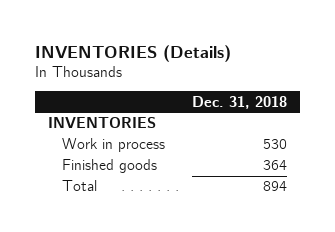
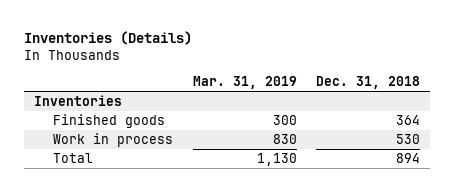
- INVENTORIES (Details)
+ Inventories (Details)
- | Dec. 31, 2018
+ | Mar. 31, 2019 | Dec. 31, 2018
- INVENTORIES
+ Inventories
moved down: Work in process | 830 | 530

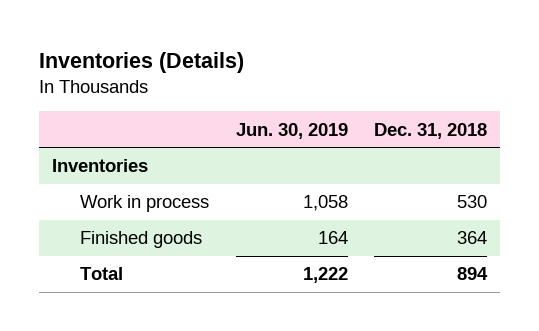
- | Mar. 31, 2019 | Dec. 31, 2018
+ | Jun. 30, 2019 | Dec. 31, 2018
moved down: Finished goods | 164 | 364

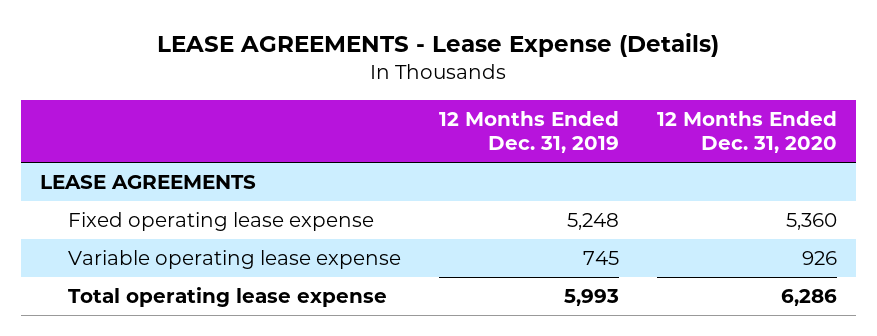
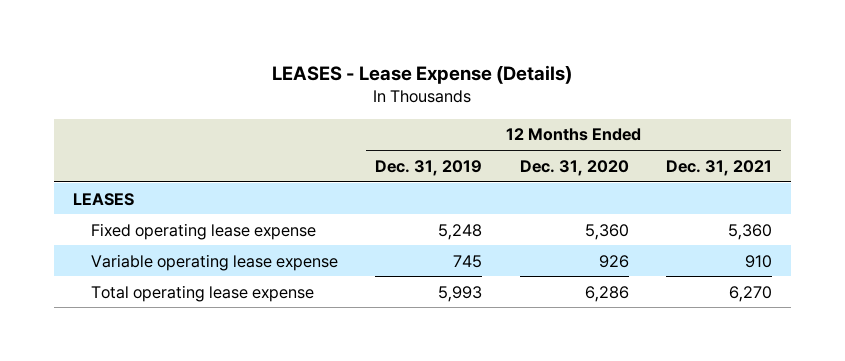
- LEASE AGREEMENTS - Lease Expense (Details)
+ LEASES - Lease Expense (Details)
- | 12 Months Ended Dec. 31, 2019 | 12 Months Ended Dec. 31, 2020
+ | 12 Months Ended Dec. 31, 2019 | 12 Months Ended Dec. 31, 2020 | 12 Months Ended Dec. 31, 2021
- LEASE AGREEMENTS
+ LEASES

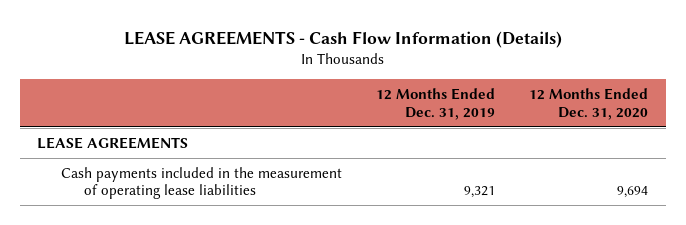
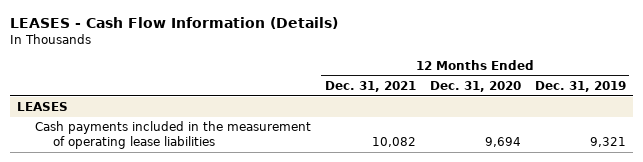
- LEASE AGREEMENTS - Cash Flow Information (Details)
+ LEASES - Cash Flow Information (Details)
- | 12 Months Ended Dec. 31, 2019 | 12 Months Ended Dec. 31, 2020
+ | 12 Months Ended Dec. 31, 2021 | 12 Months Ended Dec. 31, 2020 | 12 Months Ended Dec. 31, 2019
- LEASE AGREEMENTS
+ LEASES

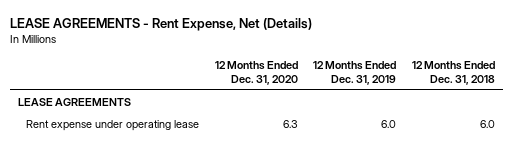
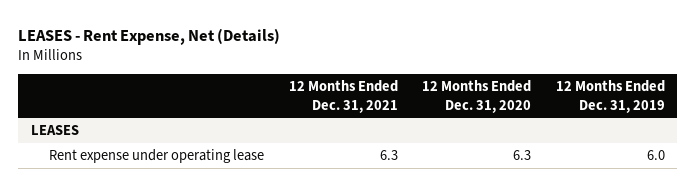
- LEASE AGREEMENTS - Rent Expense, Net (Details)
+ LEASES - Rent Expense, Net (Details)
- | 12 Months Ended Dec. 31, 2020 | 12 Months Ended Dec. 31, 2019 | 12 Months Ended Dec. 31, 2018
+ | 12 Months Ended Dec. 31, 2021 | 12 Months Ended Dec. 31, 2020 | 12 Months Ended Dec. 31, 2019
- LEASE AGREEMENTS
+ LEASES

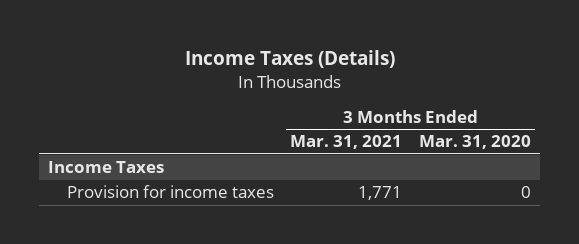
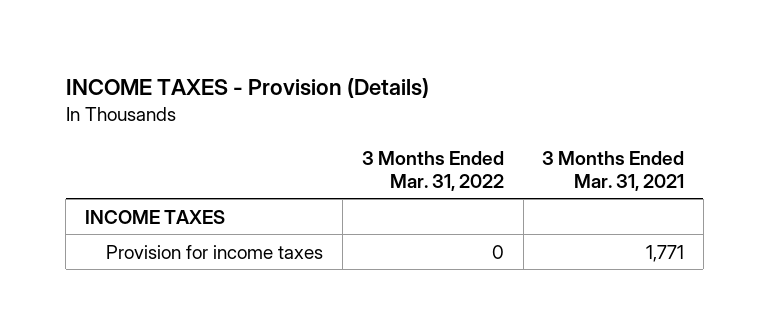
- Income Taxes (Details)
+ INCOME TAXES - Provision (Details)
- | 3 Months Ended Mar. 31, 2021 | 3 Months Ended Mar. 31, 2020
+ | 3 Months Ended Mar. 31, 2022 | 3 Months Ended Mar. 31, 2021
- Income Taxes
+ INCOME TAXES

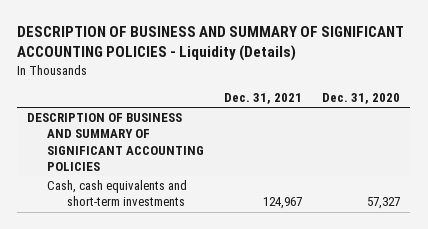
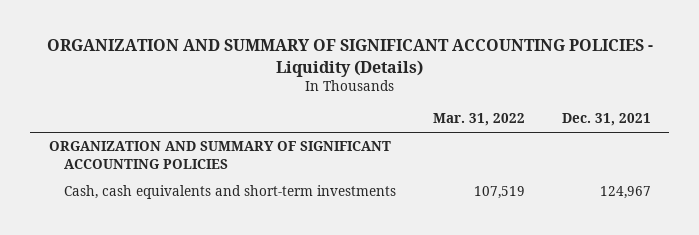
- DESCRIPTION OF BUSINESS AND SUMMARY OF SIGNIFICANT ACCOUNTING POLICIES - Liquidity (Details)
+ ORGANIZATION AND SUMMARY OF SIGNIFICANT ACCOUNTING POLICIES - Liquidity (Details)
- | Dec. 31, 2021 | Dec. 31, 2020
+ | Mar. 31, 2022 | Dec. 31, 2021
- DESCRIPTION OF BUSINESS AND SUMMARY OF SIGNIFICANT ACCOUNTING POLICIES
+ ORGANIZATION AND SUMMARY OF SIGNIFICANT ACCOUNTING POLICIES

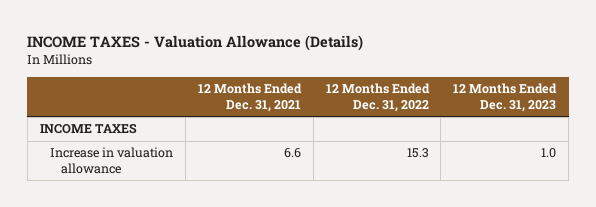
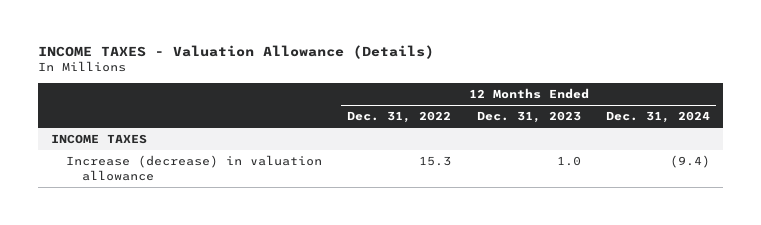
- | 12 Months Ended Dec. 31, 2021 | 12 Months Ended Dec. 31, 2022 | 12 Months Ended Dec. 31, 2023
+ | 12 Months Ended Dec. 31, 2022 | 12 Months Ended Dec. 31, 2023 | 12 Months Ended Dec. 31, 2024
- Increase in valuation allowance | 6.6 | 15.3 | 1.0
+ Increase (decrease) in valuation allowance | 15.3 | 1.0 | (9.4)

